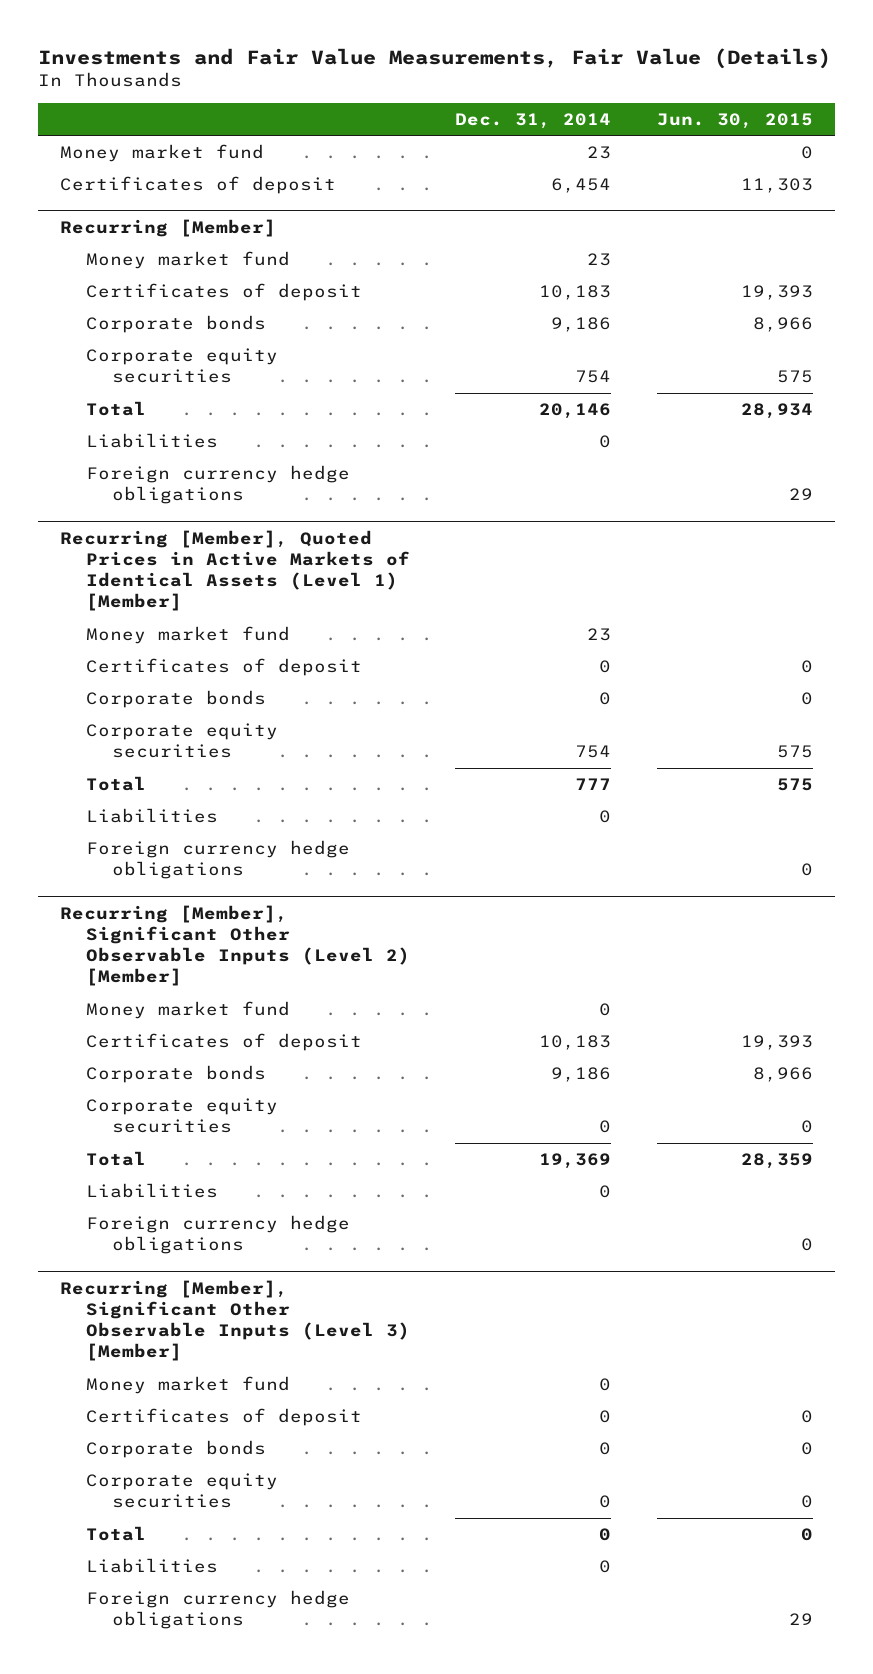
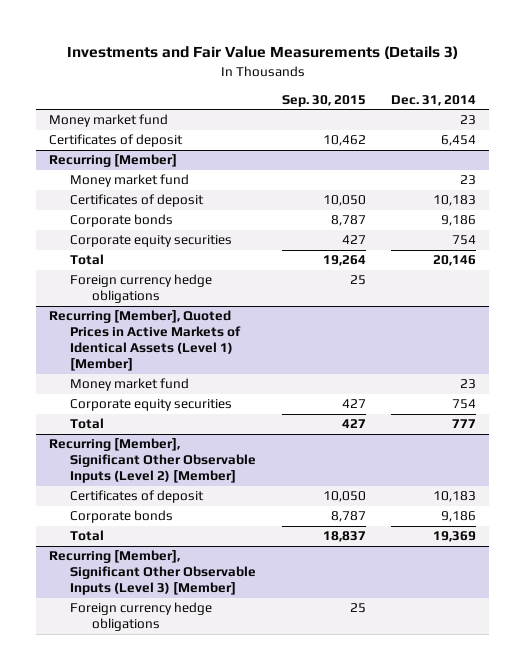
- Investments and Fair Value Measurements, Fair Value (Details)
+ Investments and Fair Value Measurements (Details 3)
- | Dec. 31, 2014 | Jun. 30, 2015
+ | Sep. 30, 2015 | Dec. 31, 2014
@ Recurring [Member]
- Liabilities | 0 |
@ Recurring [Member], Quoted Prices in Active Markets of Identical Assets (Level 1) [Member]
- Certificates of deposit | 0 | 0
- Corporate bonds | 0 | 0
- Liabilities | 0 |
- Foreign currency hedge obligations | | 0
@ Recurring [Member], Significant Other Observable Inputs (Level 2) [Member]
- Money market fund | 0 |
- Corporate equity securities | 0 | 0
- Liabilities | 0 |
- Foreign currency hedge obligations | | 0
@ Recurring [Member], Significant Other Observable Inputs (Level 3) [Member]
- Money market fund | 0 |
- Certificates of deposit | 0 | 0
- Corporate bonds | 0 | 0
- Corporate equity securities | 0 | 0
- Total | 0 | 0
- Liabilities | 0 |

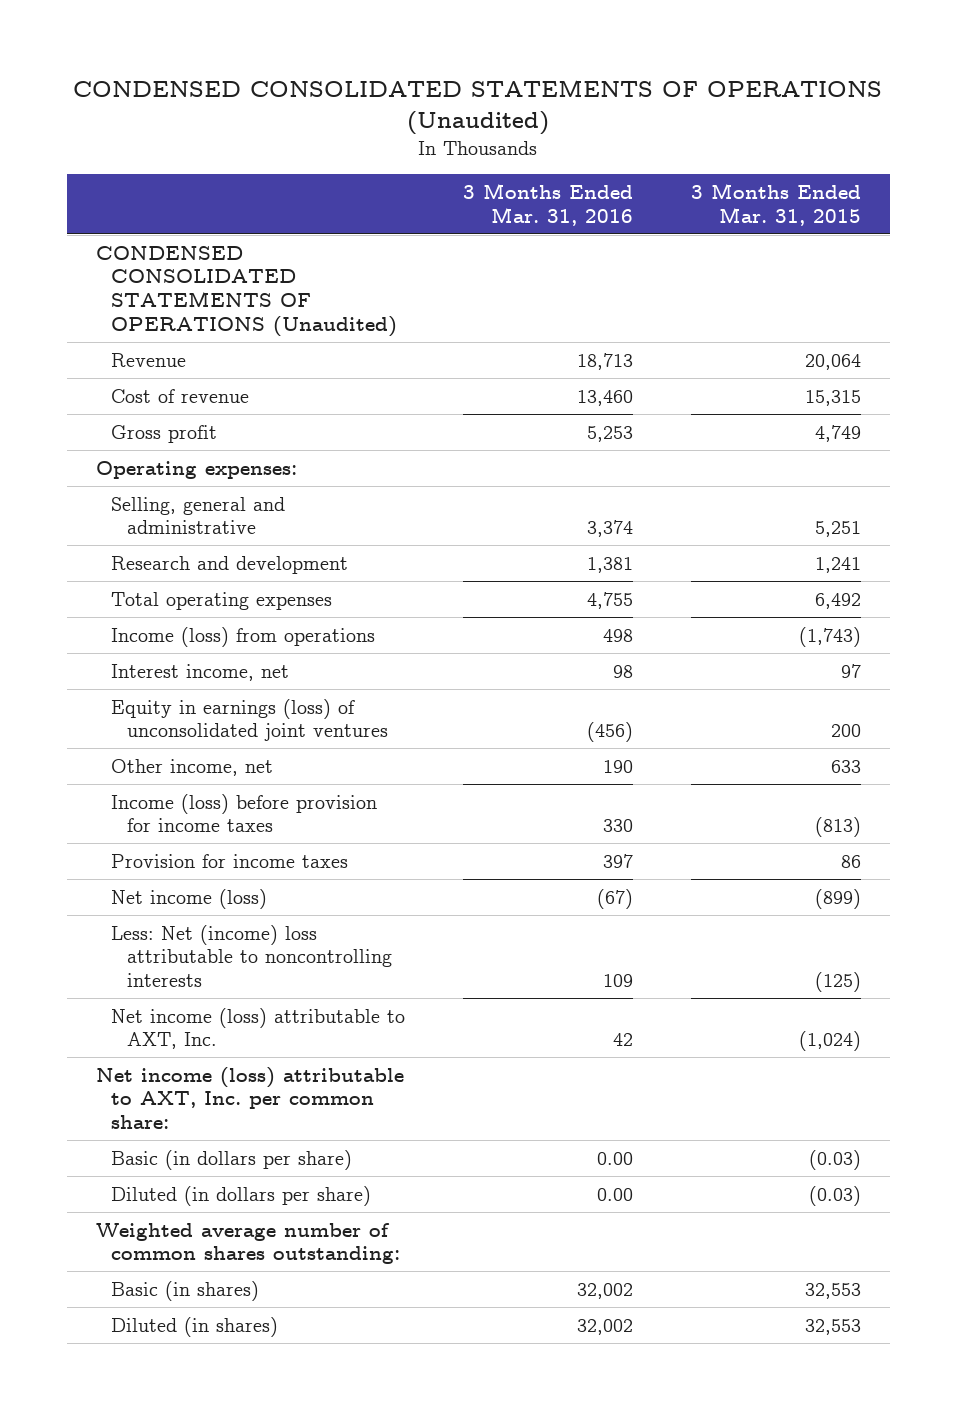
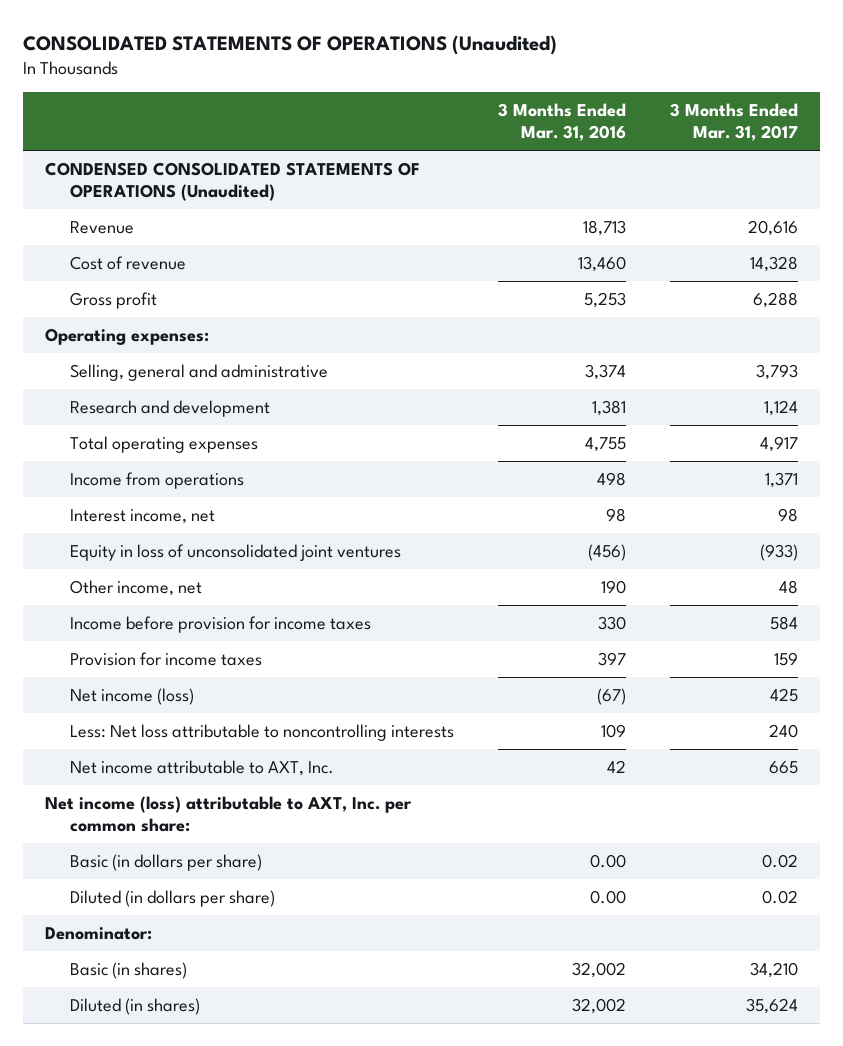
- CONDENSED CONSOLIDATED STATEMENTS OF OPERATIONS (Unaudited)
+ CONSOLIDATED STATEMENTS OF OPERATIONS (Unaudited)
- | 3 Months Ended Mar. 31, 2016 | 3 Months Ended Mar. 31, 2015
+ | 3 Months Ended Mar. 31, 2016 | 3 Months Ended Mar. 31, 2017
- Income (loss) from operations | 498 | (1,743)
+ Income from operations | 498 | 1,371
- Equity in earnings (loss) of unconsolidated joint ventures | (456) | 200
+ Equity in loss of unconsolidated joint ventures | (456) | (933)
- Income (loss) before provision for income taxes | 330 | (813)
+ Income before provision for income taxes | 330 | 584
- Less: Net (income) loss attributable to noncontrolling interests | 109 | (125)
- Net income (loss) attributable to AXT, Inc. | 42 | (1,024)
+ Less: Net loss attributable to noncontrolling interests | 109 | 240
+ Net income attributable to AXT, Inc. | 42 | 665
- Weighted average number of common shares outstanding:
+ Denominator:

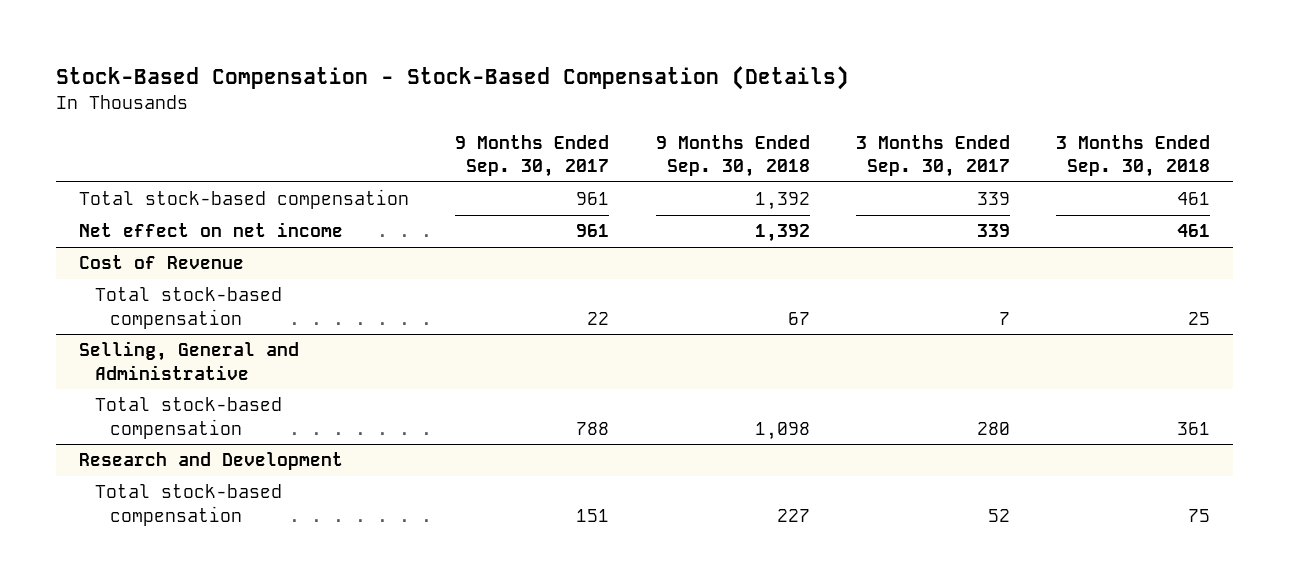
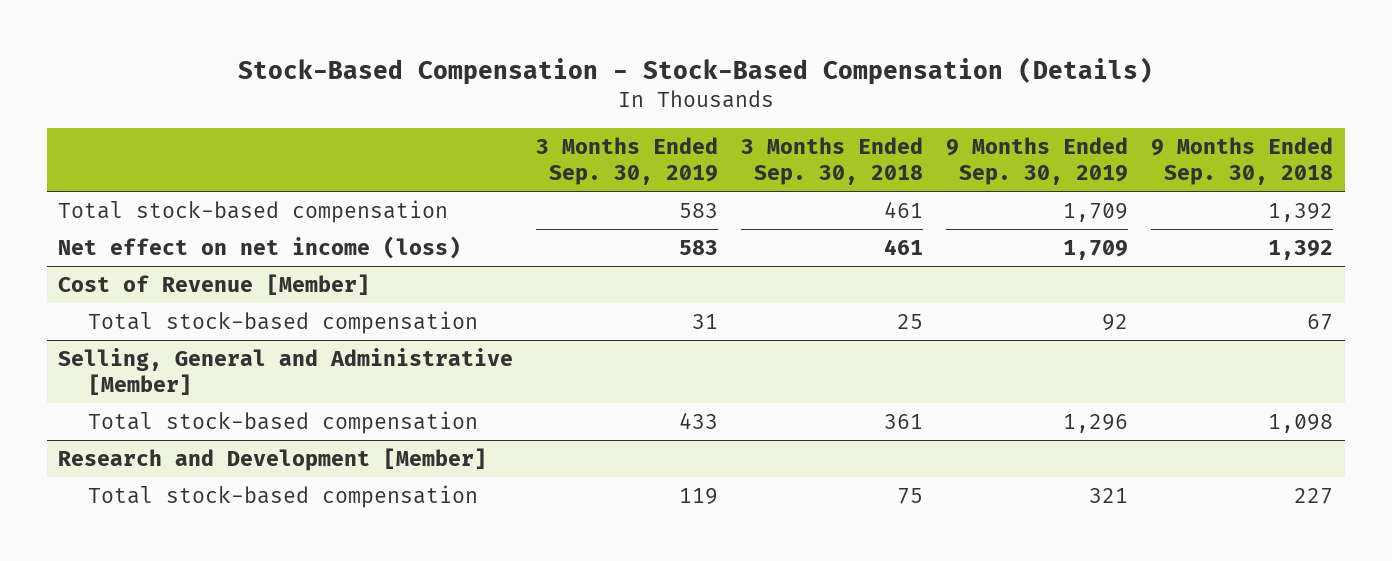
- | 9 Months Ended Sep. 30, 2017 | 9 Months Ended Sep. 30, 2018 | 3 Months Ended Sep. 30, 2017 | 3 Months Ended Sep. 30, 2018
+ | 3 Months Ended Sep. 30, 2019 | 3 Months Ended Sep. 30, 2018 | 9 Months Ended Sep. 30, 2019 | 9 Months Ended Sep. 30, 2018
- Net effect on net income | 961 | 1,392 | 339 | 461
- Cost of Revenue
+ Net effect on net income (loss) | 583 | 461 | 1,709 | 1,392
+ Cost of Revenue [Member]
- Selling, General and Administrative
+ Selling, General and Administrative [Member]
- Research and Development
+ Research and Development [Member]

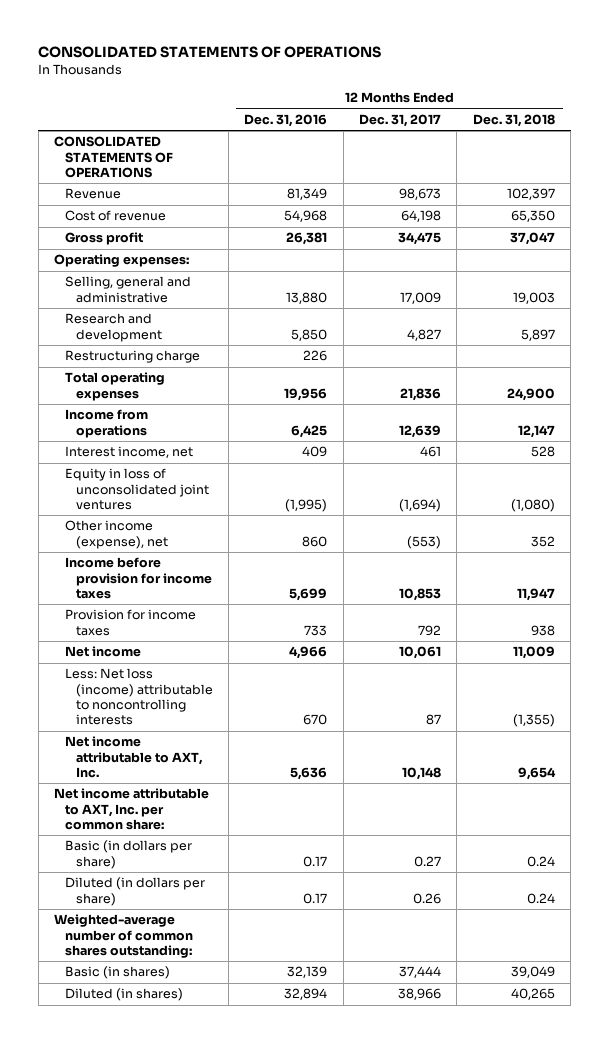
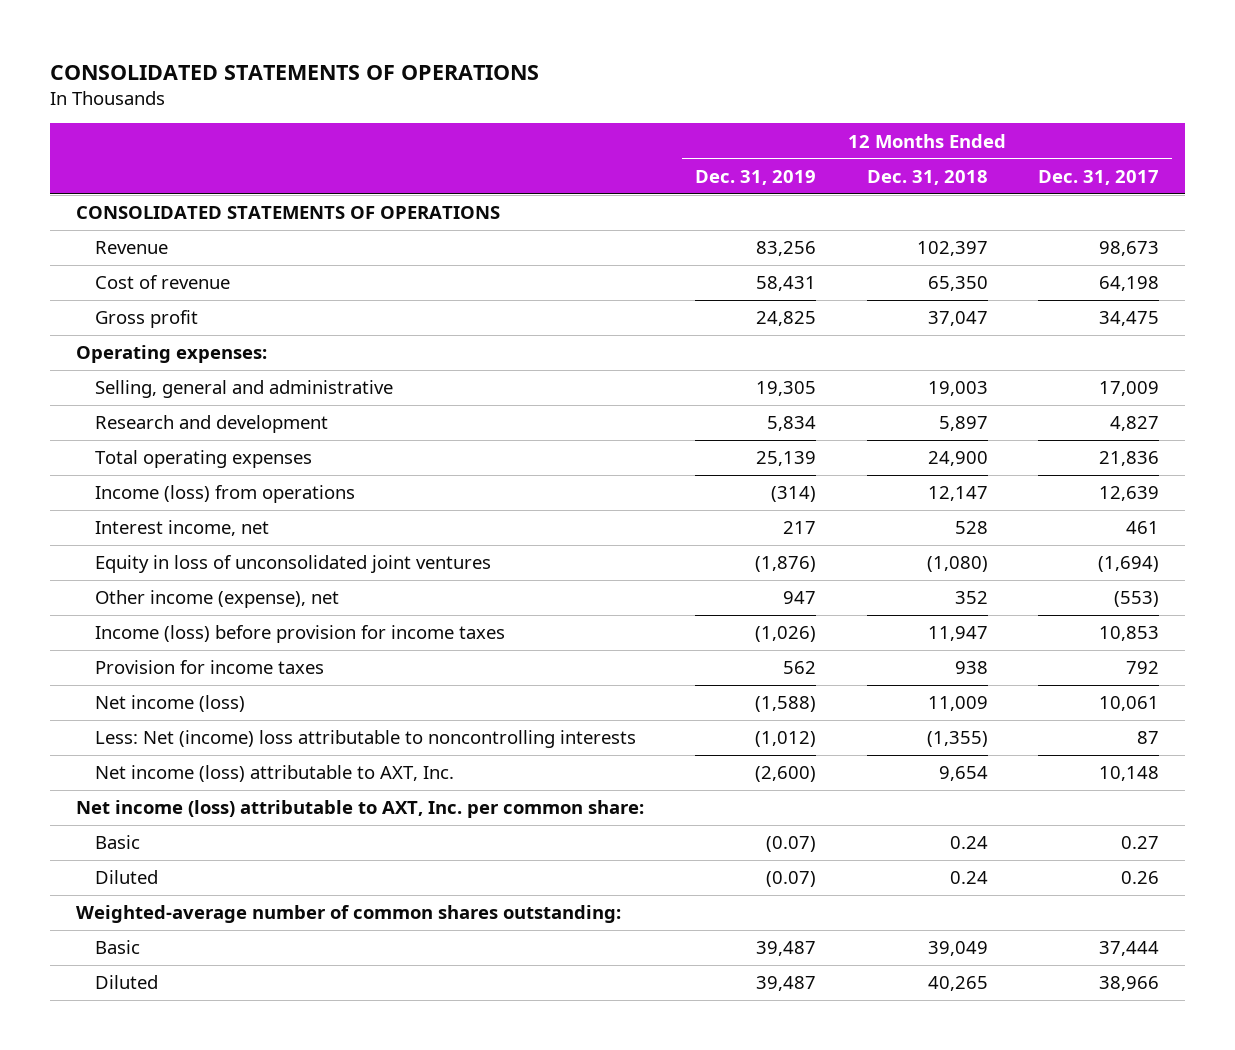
- | 12 Months Ended Dec. 31, 2016 | 12 Months Ended Dec. 31, 2017 | 12 Months Ended Dec. 31, 2018
+ | 12 Months Ended Dec. 31, 2019 | 12 Months Ended Dec. 31, 2018 | 12 Months Ended Dec. 31, 2017
- Restructuring charge | 226 | |
- Income from operations | 6,425 | 12,639 | 12,147
+ Income (loss) from operations | (314) | 12,147 | 12,639
- Income before provision for income taxes | 5,699 | 10,853 | 11,947
+ Income (loss) before provision for income taxes | (1,026) | 11,947 | 10,853
- Net income | 4,966 | 10,061 | 11,009
- Less: Net loss (income) attributable to noncontrolling interests | 670 | 87 | (1,355)
- Net income attributable to AXT, Inc. | 5,636 | 10,148 | 9,654
- Net income attributable to AXT, Inc. per common share:
- Basic (in dollars per share) | 0.17 | 0.27 | 0.24
- Diluted (in dollars per share) | 0.17 | 0.26 | 0.24
+ Net income (loss) | (1,588) | 11,009 | 10,061
+ Less: Net (income) loss attributable to noncontrolling interests | (1,012) | (1,355) | 87
+ Net income (loss) attributable to AXT, Inc. | (2,600) | 9,654 | 10,148
+ Net income (loss) attributable to AXT, Inc. per common share:
+ Basic | (0.07) | 0.24 | 0.27
+ Diluted | (0.07) | 0.24 | 0.26
- Basic (in shares) | 32,139 | 37,444 | 39,049
- Diluted (in shares) | 32,894 | 38,966 | 40,265
+ Basic | 39,487 | 39,049 | 37,444
+ Diluted | 39,487 | 40,265 | 38,966

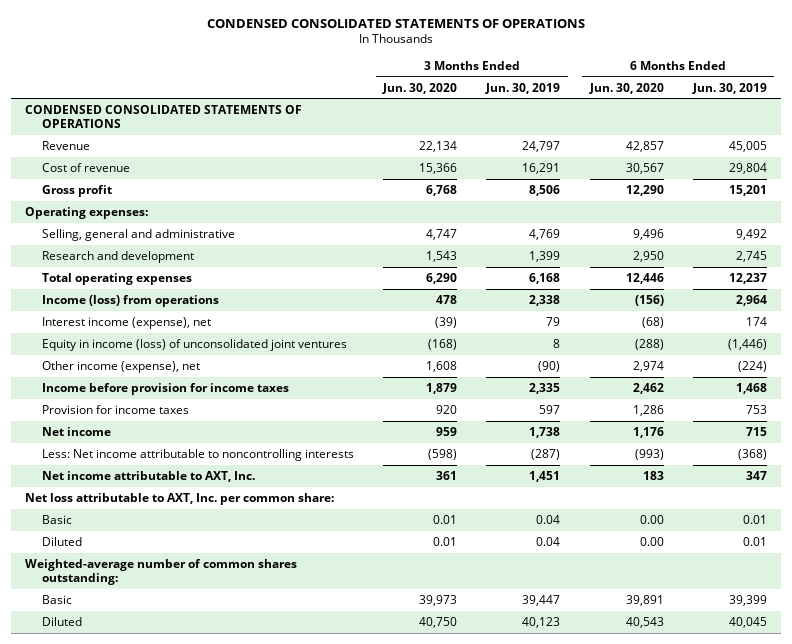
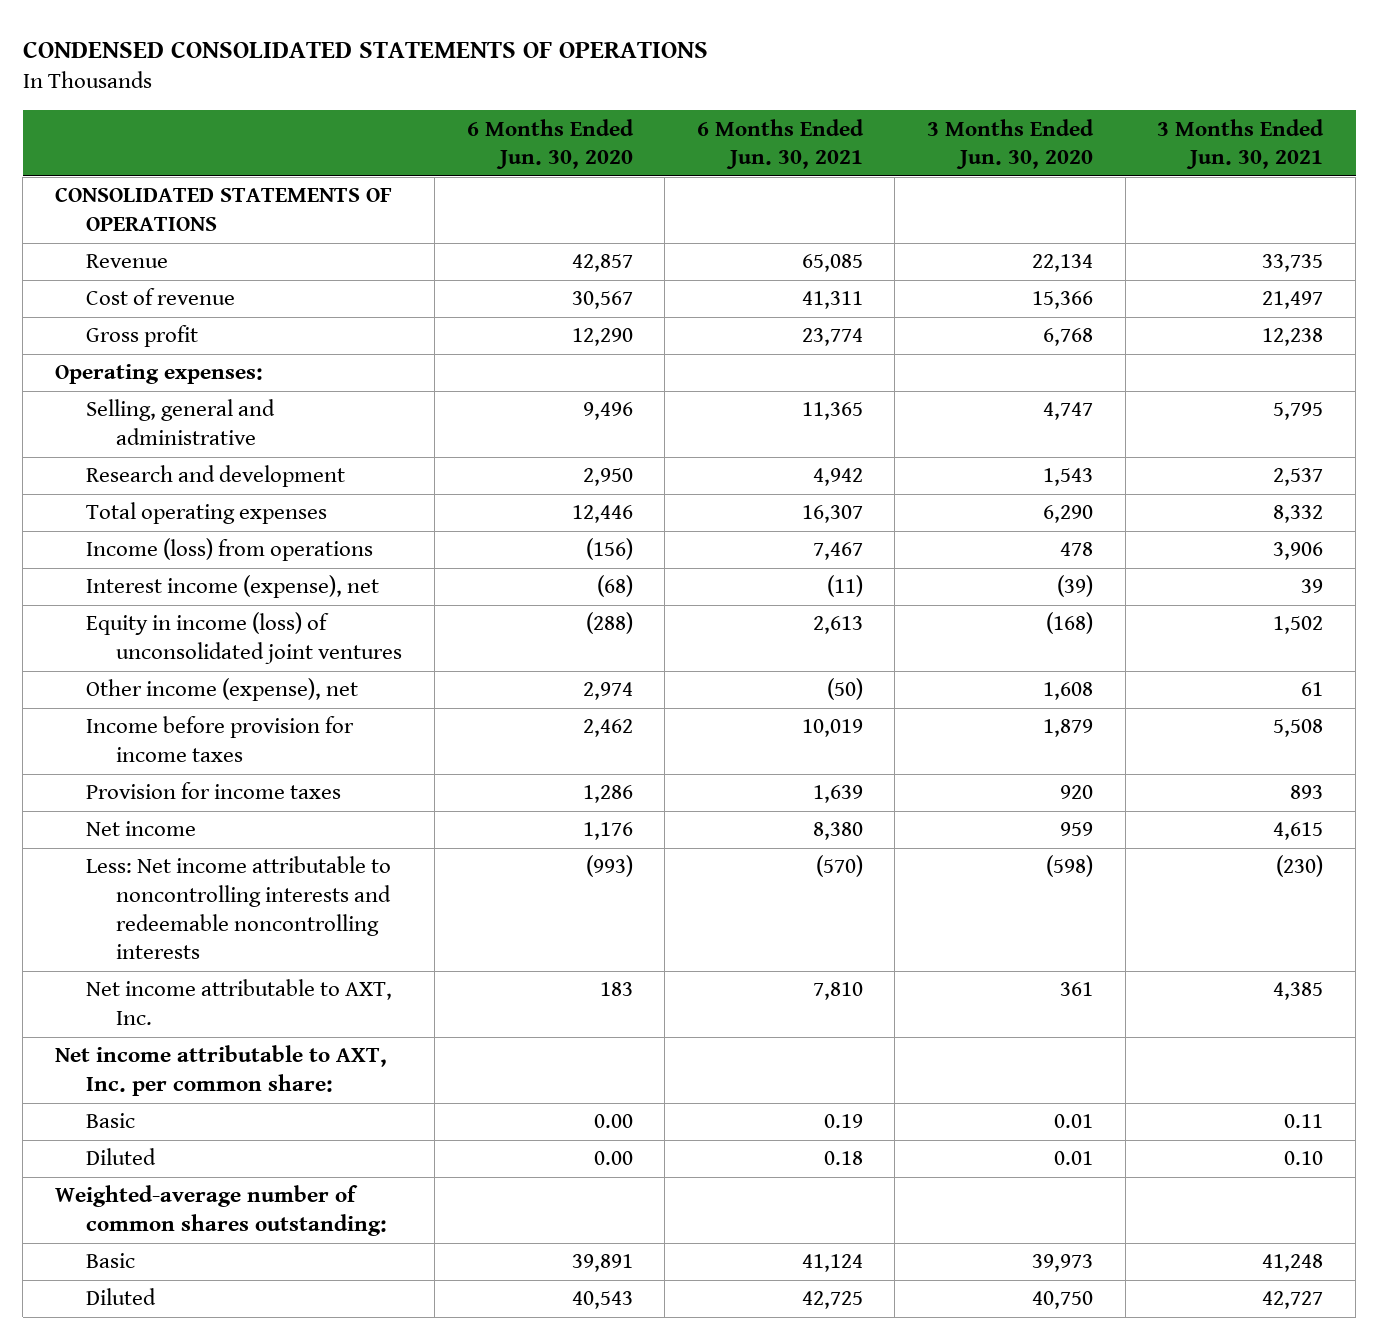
- | 3 Months Ended Jun. 30, 2020 | 3 Months Ended Jun. 30, 2019 | 6 Months Ended Jun. 30, 2020 | 6 Months Ended Jun. 30, 2019
+ | 6 Months Ended Jun. 30, 2020 | 6 Months Ended Jun. 30, 2021 | 3 Months Ended Jun. 30, 2020 | 3 Months Ended Jun. 30, 2021
- CONDENSED CONSOLIDATED STATEMENTS OF OPERATIONS
+ CONSOLIDATED STATEMENTS OF OPERATIONS
- Less: Net income attributable to noncontrolling interests | (598) | (287) | (993) | (368)
+ Less: Net income attributable to noncontrolling interests and redeemable noncontrolling interests | (993) | (570) | (598) | (230)
- Net loss attributable to AXT, Inc. per common share:
+ Net income attributable to AXT, Inc. per common share:

